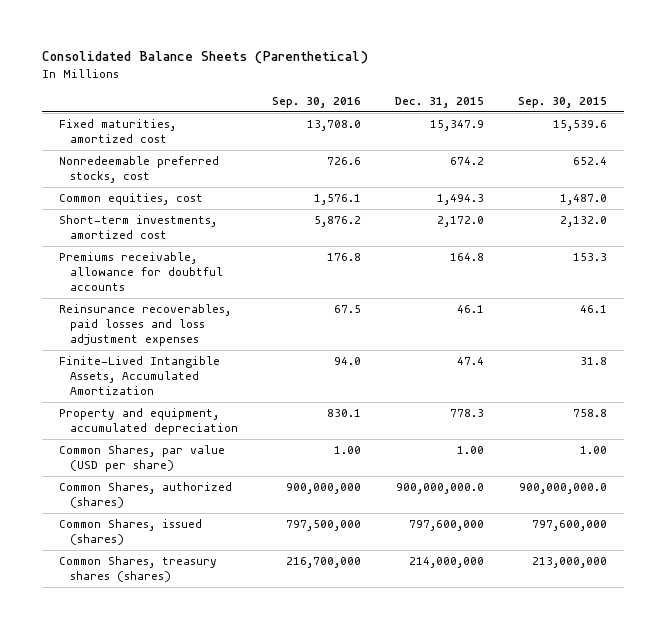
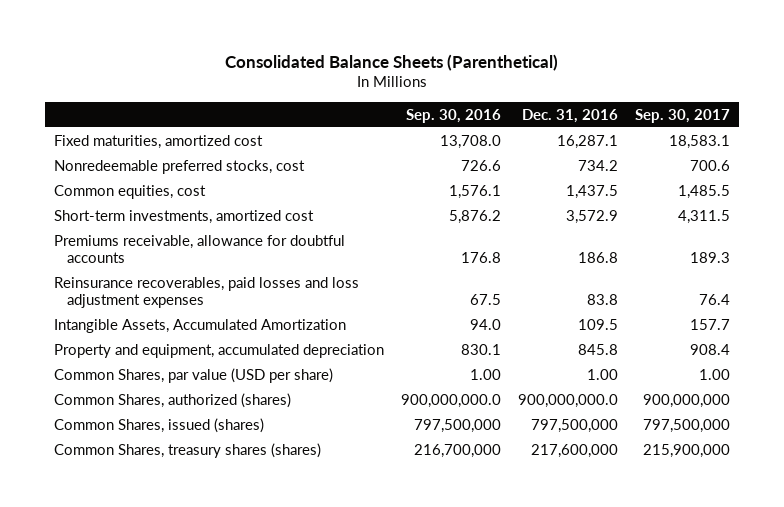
- | Sep. 30, 2016 | Dec. 31, 2015 | Sep. 30, 2015
+ | Sep. 30, 2016 | Dec. 31, 2016 | Sep. 30, 2017
- Finite-Lived Intangible Assets, Accumulated Amortization | 94.0 | 47.4 | 31.8
+ Intangible Assets, Accumulated Amortization | 94.0 | 109.5 | 157.7
- Common Shares, authorized (shares) | 900,000,000 | 900,000,000.0 | 900,000,000.0
+ Common Shares, authorized (shares) | 900,000,000.0 | 900,000,000.0 | 900,000,000

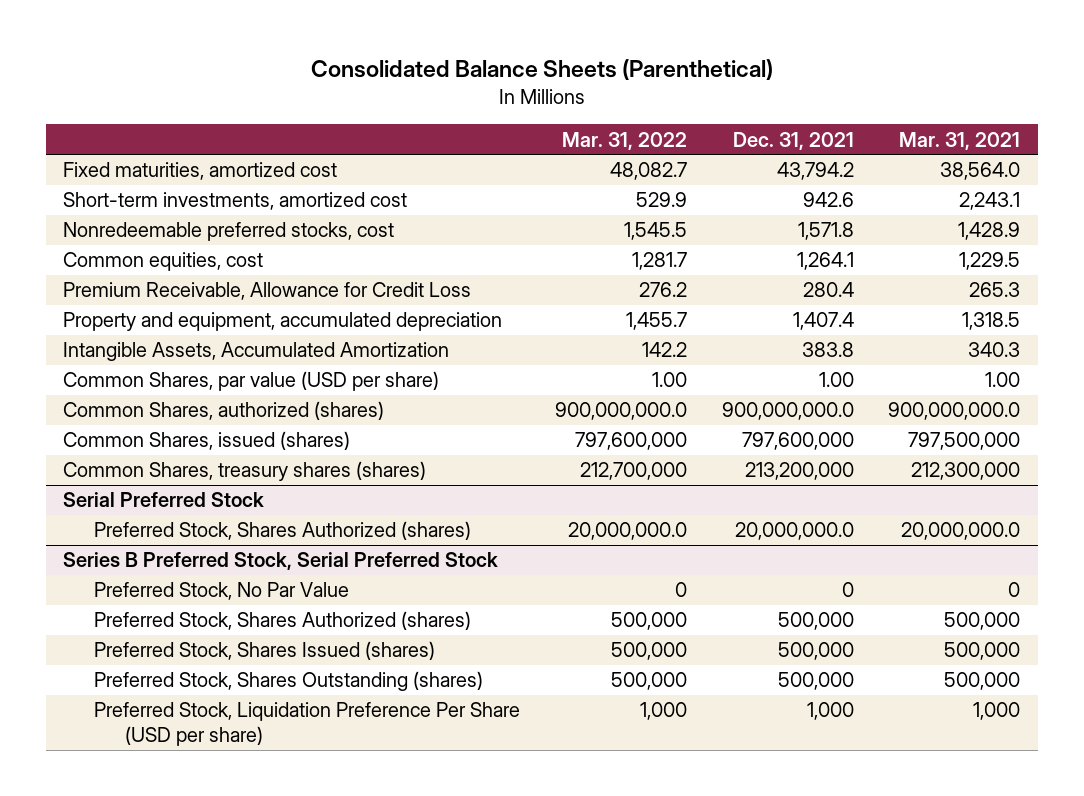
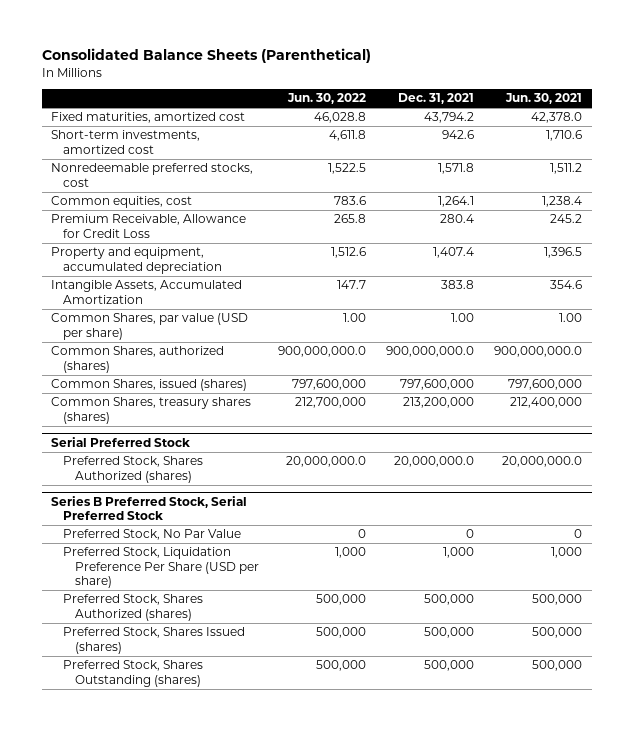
- | Mar. 31, 2022 | Dec. 31, 2021 | Mar. 31, 2021
+ | Jun. 30, 2022 | Dec. 31, 2021 | Jun. 30, 2021
@ Series B Preferred Stock, Serial Preferred Stock
moved up: Preferred Stock, Liquidation Preference Per Share (USD per share) | 1,000 | 1,000 | 1,000

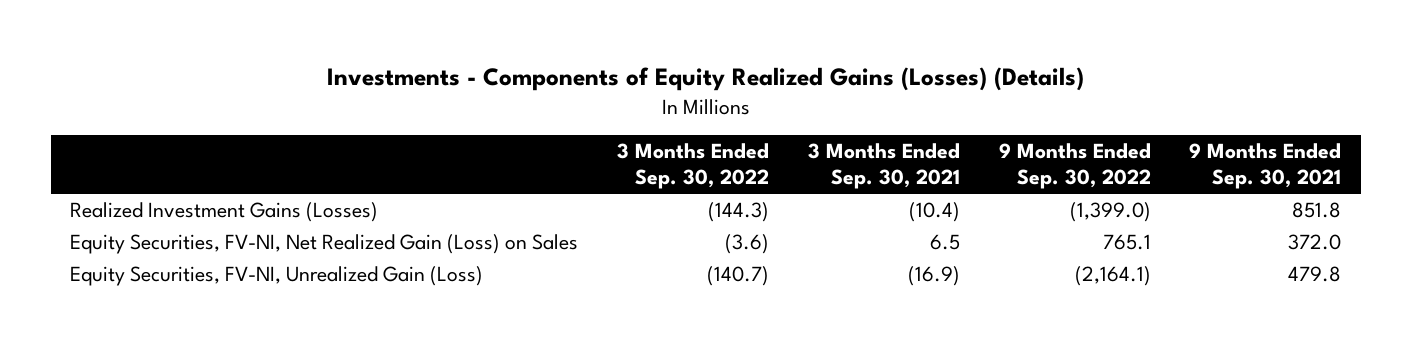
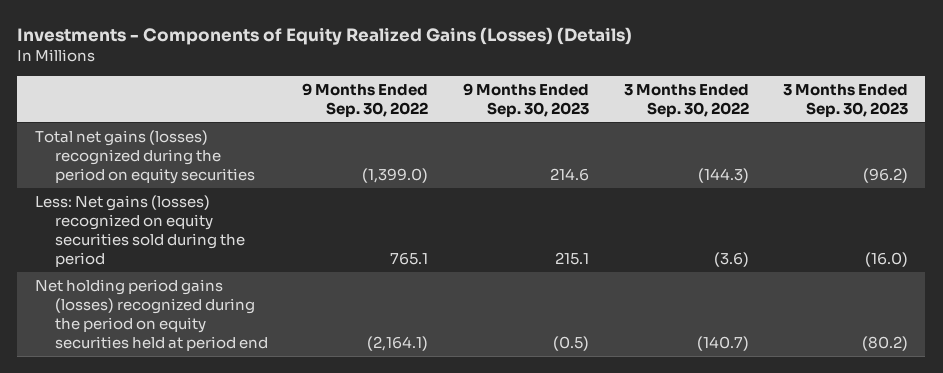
- | 3 Months Ended Sep. 30, 2022 | 3 Months Ended Sep. 30, 2021 | 9 Months Ended Sep. 30, 2022 | 9 Months Ended Sep. 30, 2021
+ | 9 Months Ended Sep. 30, 2022 | 9 Months Ended Sep. 30, 2023 | 3 Months Ended Sep. 30, 2022 | 3 Months Ended Sep. 30, 2023
- Realized Investment Gains (Losses) | (144.3) | (10.4) | (1,399.0) | 851.8
- Equity Securities, FV-NI, Net Realized Gain (Loss) on Sales | (3.6) | 6.5 | 765.1 | 372.0
- Equity Securities, FV-NI, Unrealized Gain (Loss) | (140.7) | (16.9) | (2,164.1) | 479.8
+ Total net gains (losses) recognized during the period on equity securities | (1,399.0) | 214.6 | (144.3) | (96.2)
+ Less: Net gains (losses) recognized on equity securities sold during the period | 765.1 | 215.1 | (3.6) | (16.0)
+ Net holding period gains (losses) recognized during the period on equity securities held at period end | (2,164.1) | (0.5) | (140.7) | (80.2)

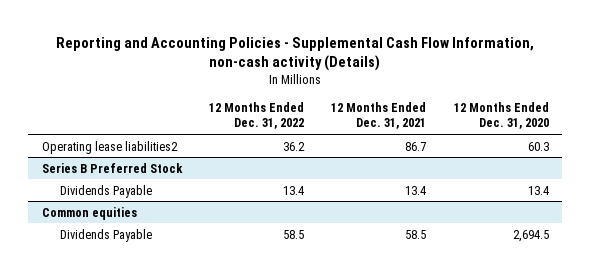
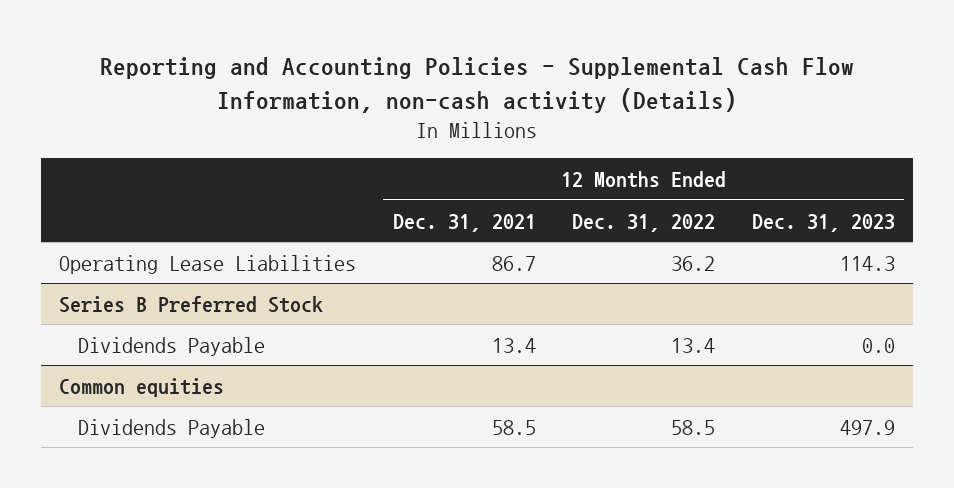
- | 12 Months Ended Dec. 31, 2022 | 12 Months Ended Dec. 31, 2021 | 12 Months Ended Dec. 31, 2020
+ | 12 Months Ended Dec. 31, 2021 | 12 Months Ended Dec. 31, 2022 | 12 Months Ended Dec. 31, 2023
- Operating lease liabilities2 | 36.2 | 86.7 | 60.3
+ Operating Lease Liabilities | 86.7 | 36.2 | 114.3

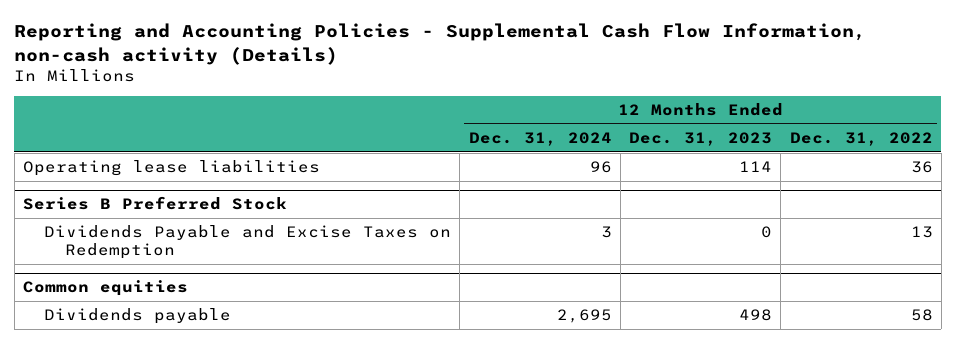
- | 12 Months Ended Dec. 31, 2021 | 12 Months Ended Dec. 31, 2022 | 12 Months Ended Dec. 31, 2023
+ | 12 Months Ended Dec. 31, 2024 | 12 Months Ended Dec. 31, 2023 | 12 Months Ended Dec. 31, 2022
- Operating Lease Liabilities | 86.7 | 36.2 | 114.3
+ Operating lease liabilities | 96 | 114 | 36
@ Series B Preferred Stock
- Dividends Payable | 13.4 | 13.4 | 0.0
+ Dividends Payable and Excise Taxes on Redemption | 3 | 0 | 13
@ Common equities
- Dividends Payable | 58.5 | 58.5 | 497.9
+ Dividends payable | 2,695 | 498 | 58

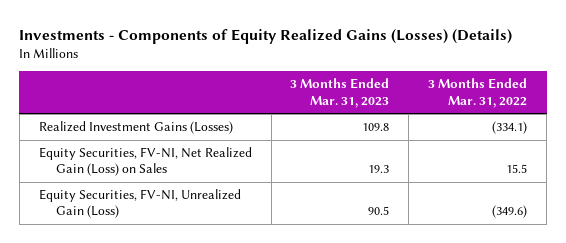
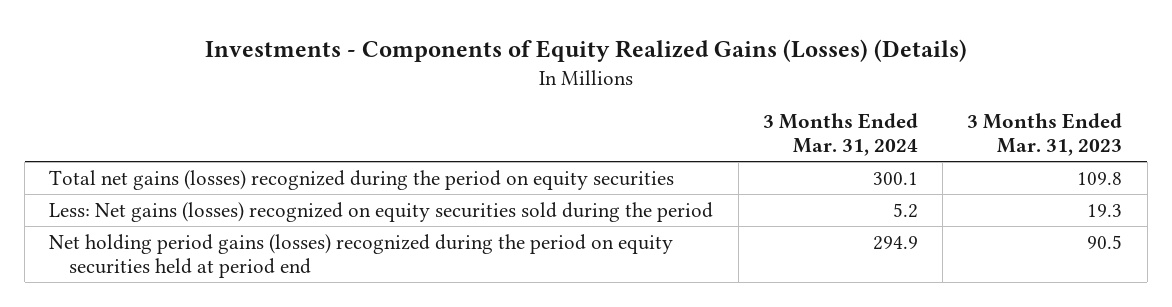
- | 3 Months Ended Mar. 31, 2023 | 3 Months Ended Mar. 31, 2022
+ | 3 Months Ended Mar. 31, 2024 | 3 Months Ended Mar. 31, 2023
- Realized Investment Gains (Losses) | 109.8 | (334.1)
- Equity Securities, FV-NI, Net Realized Gain (Loss) on Sales | 19.3 | 15.5
- Equity Securities, FV-NI, Unrealized Gain (Loss) | 90.5 | (349.6)
+ Total net gains (losses) recognized during the period on equity securities | 300.1 | 109.8
+ Less: Net gains (losses) recognized on equity securities sold during the period | 5.2 | 19.3
+ Net holding period gains (losses) recognized during the period on equity securities held at period end | 294.9 | 90.5

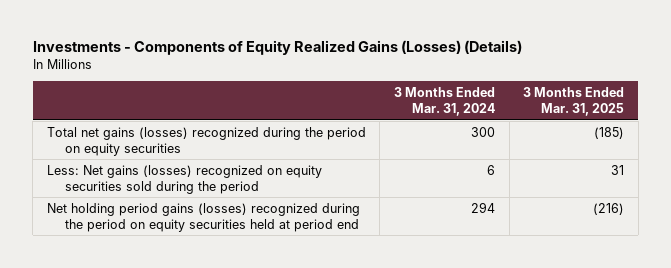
- | 3 Months Ended Mar. 31, 2024 | 3 Months Ended Mar. 31, 2023
+ | 3 Months Ended Mar. 31, 2024 | 3 Months Ended Mar. 31, 2025
- Total net gains (losses) recognized during the period on equity securities | 300.1 | 109.8
- Less: Net gains (losses) recognized on equity securities sold during the period | 5.2 | 19.3
- Net holding period gains (losses) recognized during the period on equity securities held at period end | 294.9 | 90.5
+ Total net gains (losses) recognized during the period on equity securities | 300 | (185)
+ Less: Net gains (losses) recognized on equity securities sold during the period | 6 | 31
+ Net holding period gains (losses) recognized during the period on equity securities held at period end | 294 | (216)

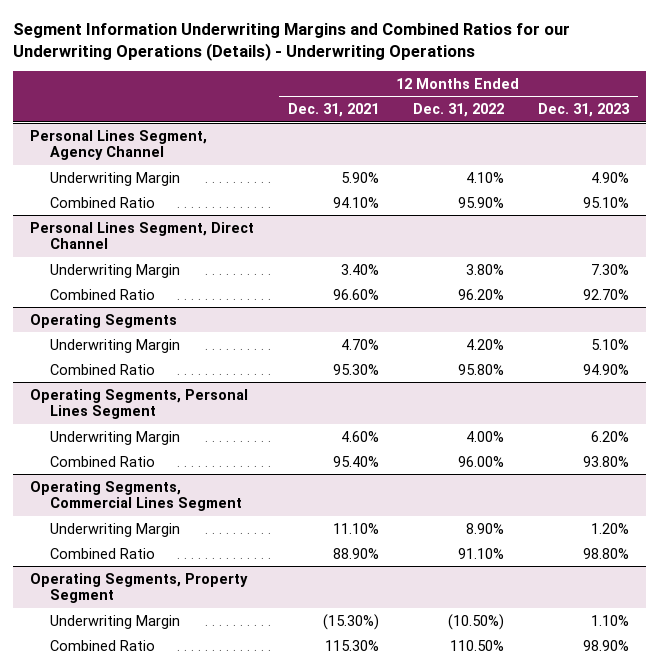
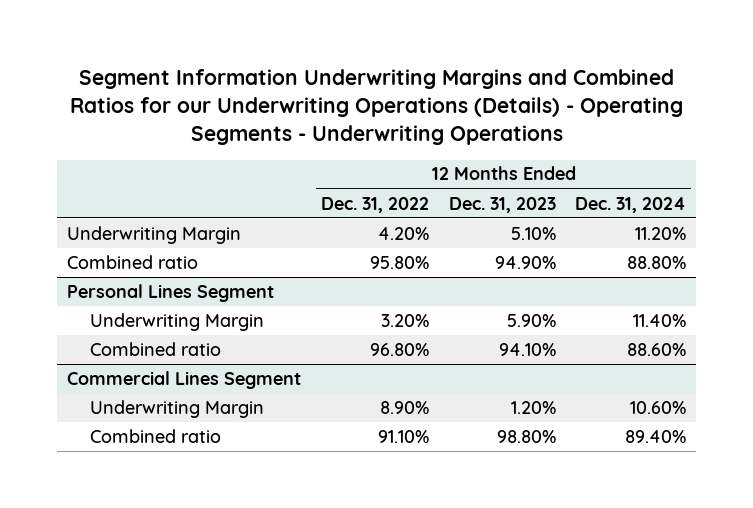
- Segment Information Underwriting Margins and Combined Ratios for our Underwriting Operations (Details) - Underwriting Operations
+ Segment Information Underwriting Margins and Combined Ratios for our Underwriting Operations (Details) - Operating Segments - Underwriting Operations
- | 12 Months Ended Dec. 31, 2021 | 12 Months Ended Dec. 31, 2022 | 12 Months Ended Dec. 31, 2023
+ | 12 Months Ended Dec. 31, 2022 | 12 Months Ended Dec. 31, 2023 | 12 Months Ended Dec. 31, 2024
- Personal Lines Segment, Agency Channel
- Underwriting Margin | 5.90% | 4.10% | 4.90%
- Combined Ratio | 94.10% | 95.90% | 95.10%
- Personal Lines Segment, Direct Channel
- Underwriting Margin | 3.40% | 3.80% | 7.30%
- Combined Ratio | 96.60% | 96.20% | 92.70%
- Operating Segments
- Combined Ratio | 95.30% | 95.80% | 94.90%
- Operating Segments, Personal Lines Segment
- Underwriting Margin | 4.60% | 4.00% | 6.20%
- Combined Ratio | 95.40% | 96.00% | 93.80%
- Operating Segments, Commercial Lines Segment
+ Combined ratio | 95.80% | 94.90% | 88.80%
+ Personal Lines Segment
+ Underwriting Margin | 3.20% | 5.90% | 11.40%
+ Combined ratio | 96.80% | 94.10% | 88.60%
+ Commercial Lines Segment
- Combined Ratio | 88.90% | 91.10% | 98.80%
- Operating Segments, Property Segment
- Underwriting Margin | (15.30%) | (10.50%) | 1.10%
- Combined Ratio | 115.30% | 110.50% | 98.90%
+ Combined ratio | 91.10% | 98.80% | 89.40%

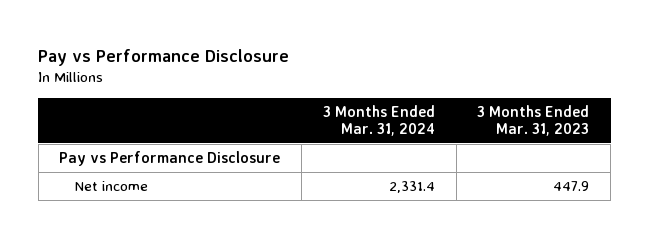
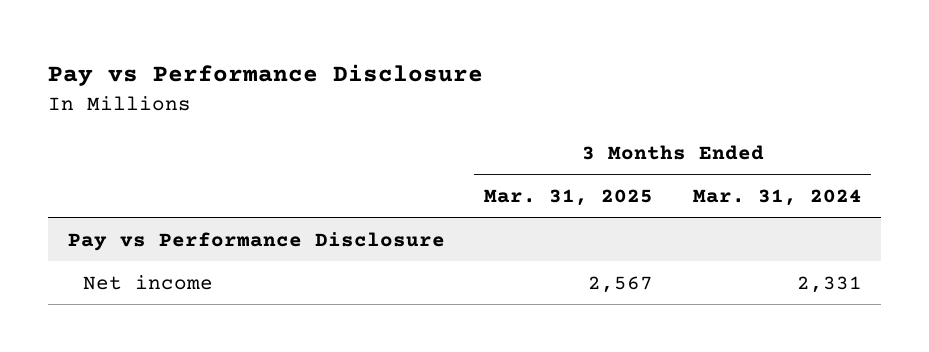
- | 3 Months Ended Mar. 31, 2024 | 3 Months Ended Mar. 31, 2023
+ | 3 Months Ended Mar. 31, 2025 | 3 Months Ended Mar. 31, 2024
- Net income | 2,331.4 | 447.9
+ Net income | 2,567 | 2,331

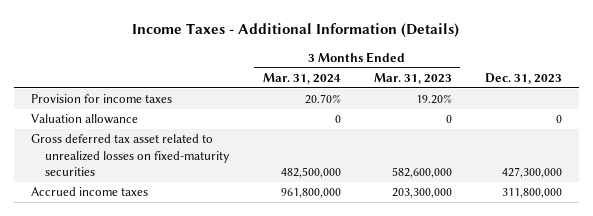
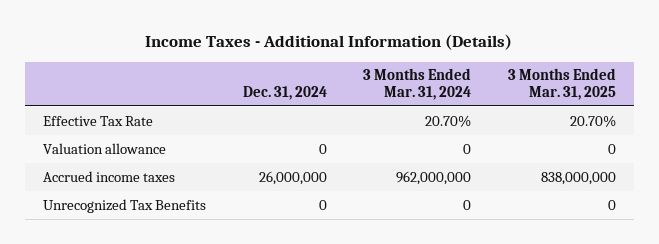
- | 3 Months Ended Mar. 31, 2024 | 3 Months Ended Mar. 31, 2023 | Dec. 31, 2023
+ | Dec. 31, 2024 | 3 Months Ended Mar. 31, 2024 | 3 Months Ended Mar. 31, 2025
- Provision for income taxes | 20.70% | 19.20% |
+ Effective Tax Rate | | 20.70% | 20.70%
- Gross deferred tax asset related to unrealized losses on fixed-maturity securities | 482,500,000 | 582,600,000 | 427,300,000
- Accrued income taxes | 961,800,000 | 203,300,000 | 311,800,000
+ Accrued income taxes | 26,000,000 | 962,000,000 | 838,000,000
+ Unrecognized Tax Benefits | 0 | 0 | 0

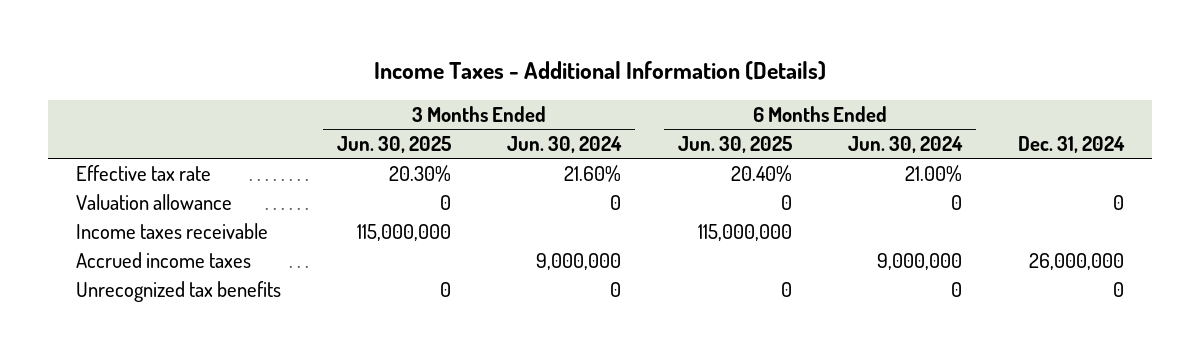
- | Dec. 31, 2024 | 3 Months Ended Mar. 31, 2024 | 3 Months Ended Mar. 31, 2025
+ | 3 Months Ended Jun. 30, 2025 | 3 Months Ended Jun. 30, 2024 | 6 Months Ended Jun. 30, 2025 | 6 Months Ended Jun. 30, 2024 | Dec. 31, 2024
- Effective Tax Rate | | 20.70% | 20.70%
+ Effective tax rate | 20.30% | 21.60% | 20.40% | 21.00% |
+ Income taxes receivable | 115,000,000 | | 115,000,000 | |
- Unrecognized Tax Benefits | 0 | 0 | 0
+ Unrecognized tax benefits | 0 | 0 | 0 | 0 | 0

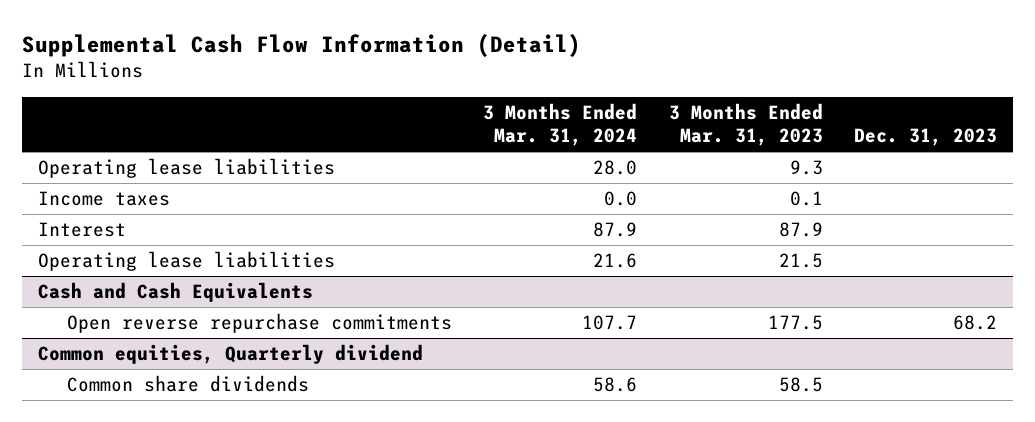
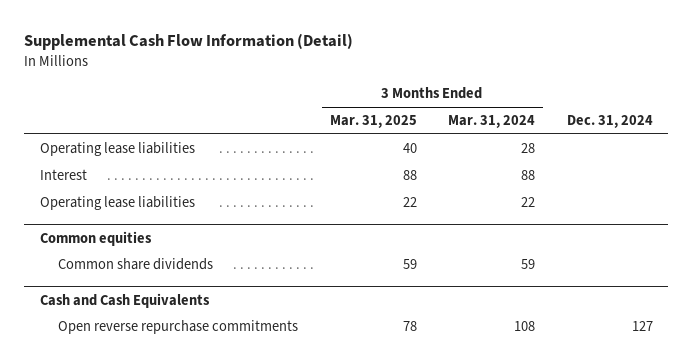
- | 3 Months Ended Mar. 31, 2024 | 3 Months Ended Mar. 31, 2023 | Dec. 31, 2023
+ | 3 Months Ended Mar. 31, 2025 | 3 Months Ended Mar. 31, 2024 | Dec. 31, 2024
- Operating lease liabilities | 28.0 | 9.3 |
- Income taxes | 0.0 | 0.1 |
- Interest | 87.9 | 87.9 |
- Operating lease liabilities | 21.6 | 21.5 |
+ Operating lease liabilities | 40 | 28 |
+ Interest | 88 | 88 |
+ Operating lease liabilities | 22 | 22 |
+ Common equities
+ Common share dividends | 59 | 59 |
@ Cash and Cash Equivalents
- Open reverse repurchase commitments | 107.7 | 177.5 | 68.2
- Common equities, Quarterly dividend
- Common share dividends | 58.6 | 58.5 |
@ Cash and Cash Equivalents
+ Open reverse repurchase commitments | 78 | 108 | 127

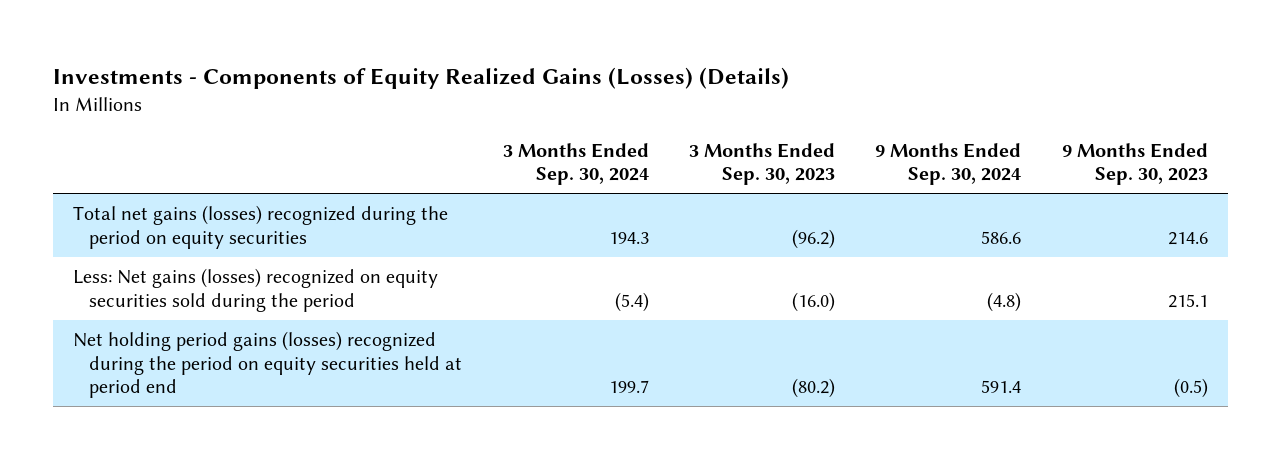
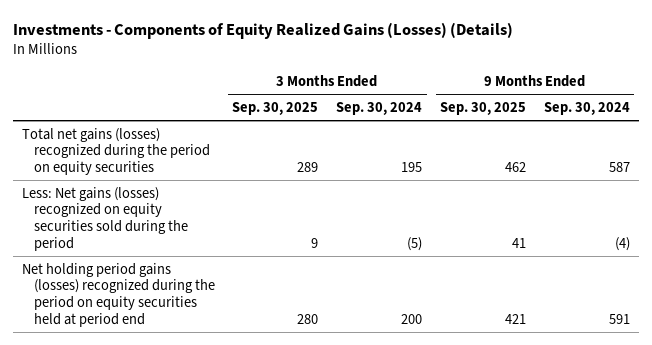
- | 3 Months Ended Sep. 30, 2024 | 3 Months Ended Sep. 30, 2023 | 9 Months Ended Sep. 30, 2024 | 9 Months Ended Sep. 30, 2023
+ | 3 Months Ended Sep. 30, 2025 | 3 Months Ended Sep. 30, 2024 | 9 Months Ended Sep. 30, 2025 | 9 Months Ended Sep. 30, 2024
- Total net gains (losses) recognized during the period on equity securities | 194.3 | (96.2) | 586.6 | 214.6
- Less: Net gains (losses) recognized on equity securities sold during the period | (5.4) | (16.0) | (4.8) | 215.1
- Net holding period gains (losses) recognized during the period on equity securities held at period end | 199.7 | (80.2) | 591.4 | (0.5)
+ Total net gains (losses) recognized during the period on equity securities | 289 | 195 | 462 | 587
+ Less: Net gains (losses) recognized on equity securities sold during the period | 9 | (5) | 41 | (4)
+ Net holding period gains (losses) recognized during the period on equity securities held at period end | 280 | 200 | 421 | 591

